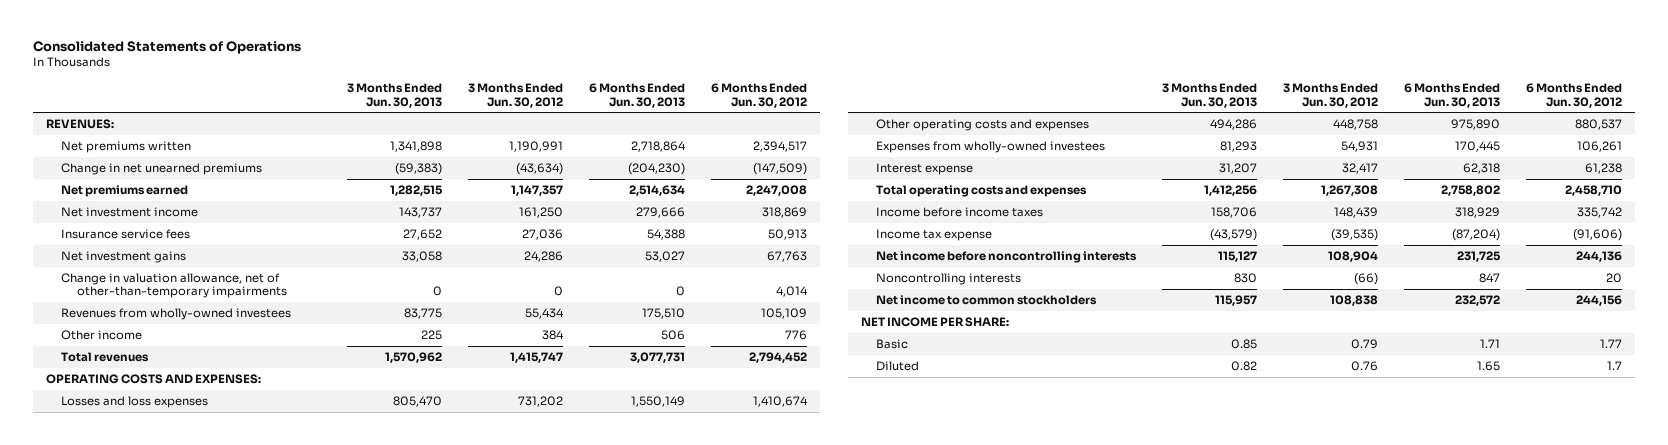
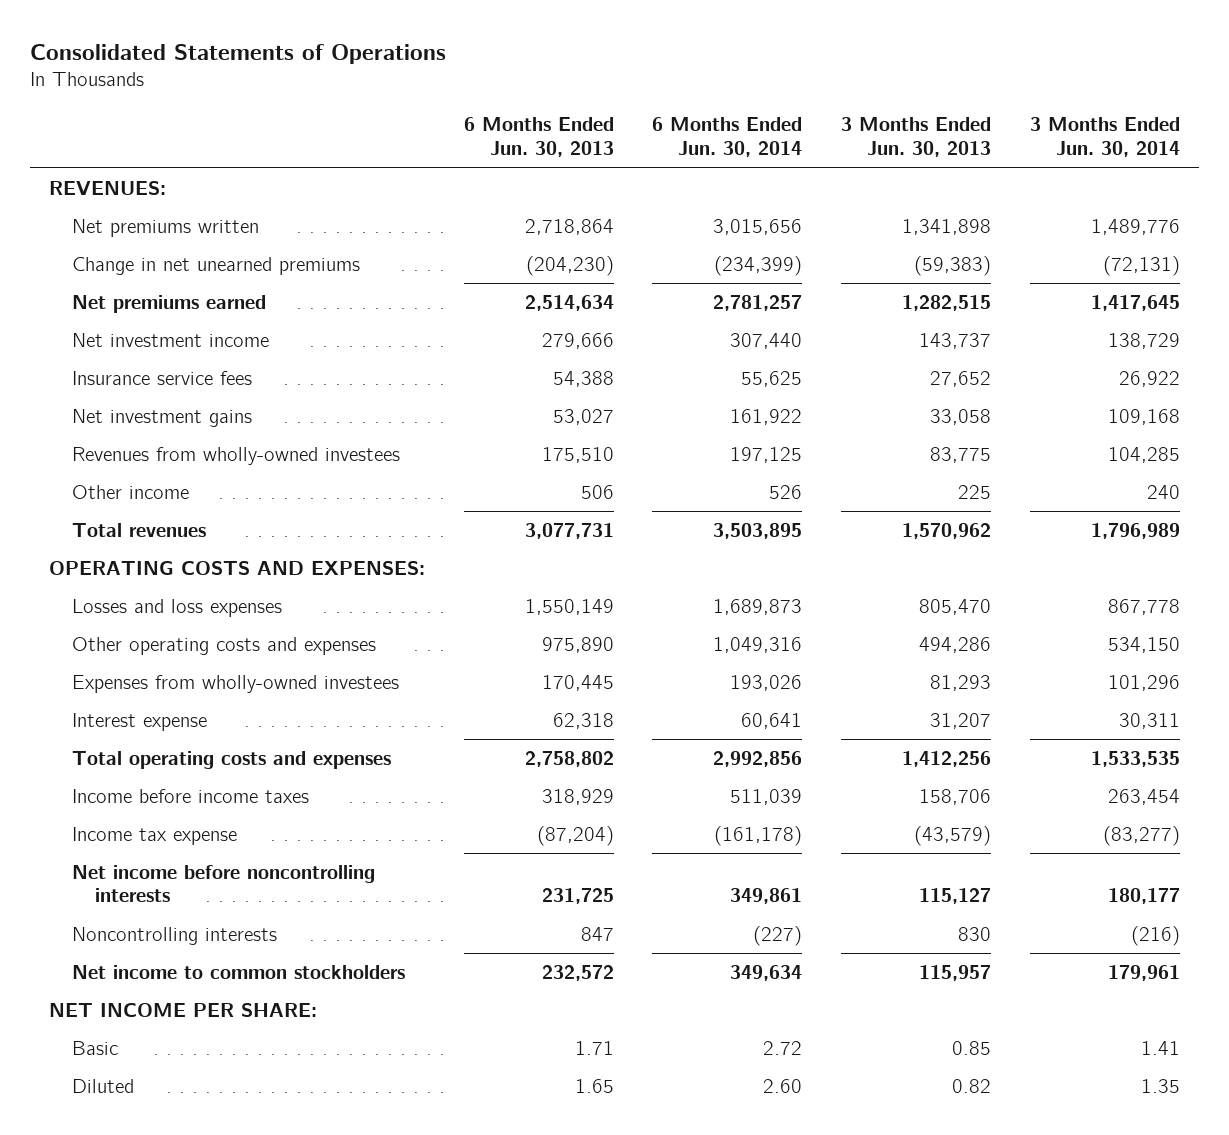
- | 3 Months Ended Jun. 30, 2013 | 3 Months Ended Jun. 30, 2012 | 6 Months Ended Jun. 30, 2013 | 6 Months Ended Jun. 30, 2012
+ | 6 Months Ended Jun. 30, 2013 | 6 Months Ended Jun. 30, 2014 | 3 Months Ended Jun. 30, 2013 | 3 Months Ended Jun. 30, 2014
- Change in valuation allowance, net of other-than-temporary impairments | 0 | 0 | 0 | 4,014

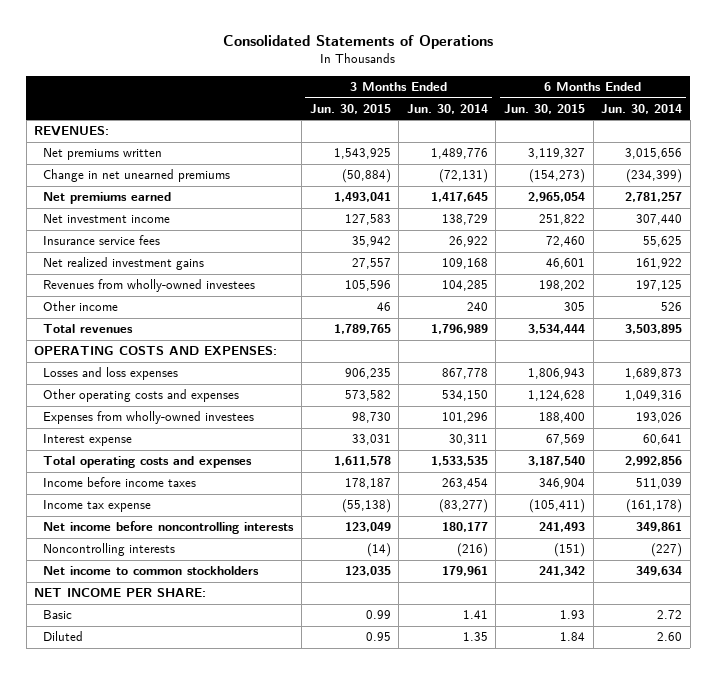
- | 6 Months Ended Jun. 30, 2013 | 6 Months Ended Jun. 30, 2014 | 3 Months Ended Jun. 30, 2013 | 3 Months Ended Jun. 30, 2014
+ | 3 Months Ended Jun. 30, 2015 | 3 Months Ended Jun. 30, 2014 | 6 Months Ended Jun. 30, 2015 | 6 Months Ended Jun. 30, 2014
- Net investment gains | 53,027 | 161,922 | 33,058 | 109,168
+ Net realized investment gains | 27,557 | 109,168 | 46,601 | 161,922

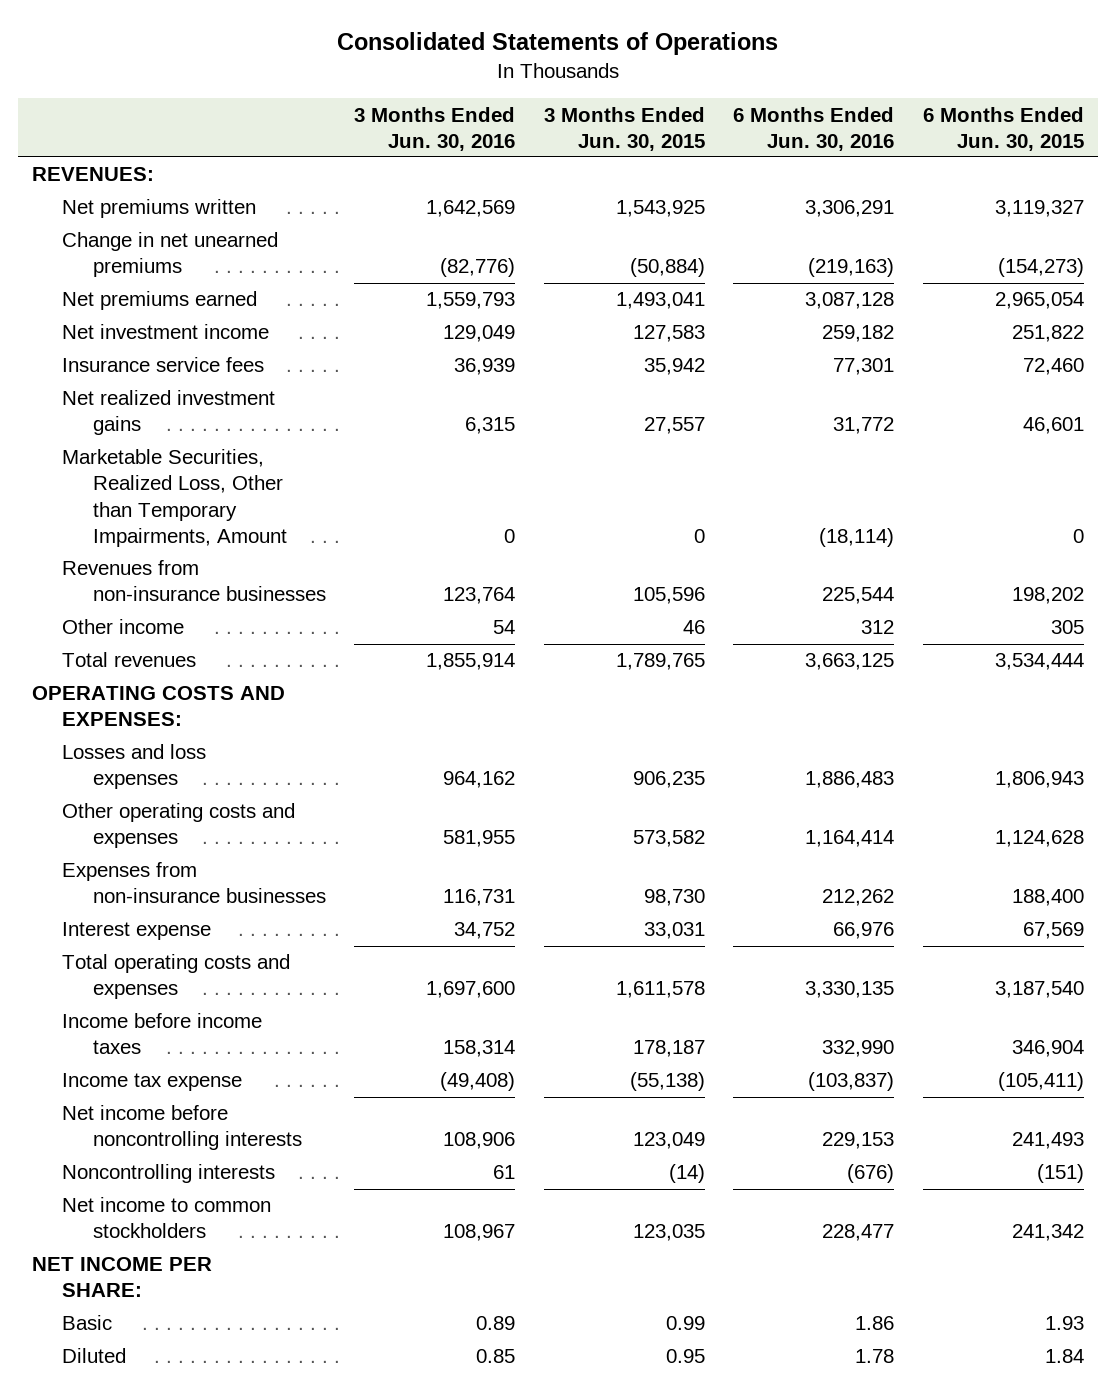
- | 3 Months Ended Jun. 30, 2015 | 3 Months Ended Jun. 30, 2014 | 6 Months Ended Jun. 30, 2015 | 6 Months Ended Jun. 30, 2014
+ | 3 Months Ended Jun. 30, 2016 | 3 Months Ended Jun. 30, 2015 | 6 Months Ended Jun. 30, 2016 | 6 Months Ended Jun. 30, 2015
- Revenues from wholly-owned investees | 105,596 | 104,285 | 198,202 | 197,125
+ Marketable Securities, Realized Loss, Other than Temporary Impairments, Amount | 0 | 0 | (18,114) | 0
+ Revenues from non-insurance businesses | 123,764 | 105,596 | 225,544 | 198,202
- Expenses from wholly-owned investees | 98,730 | 101,296 | 188,400 | 193,026
+ Expenses from non-insurance businesses | 116,731 | 98,730 | 212,262 | 188,400

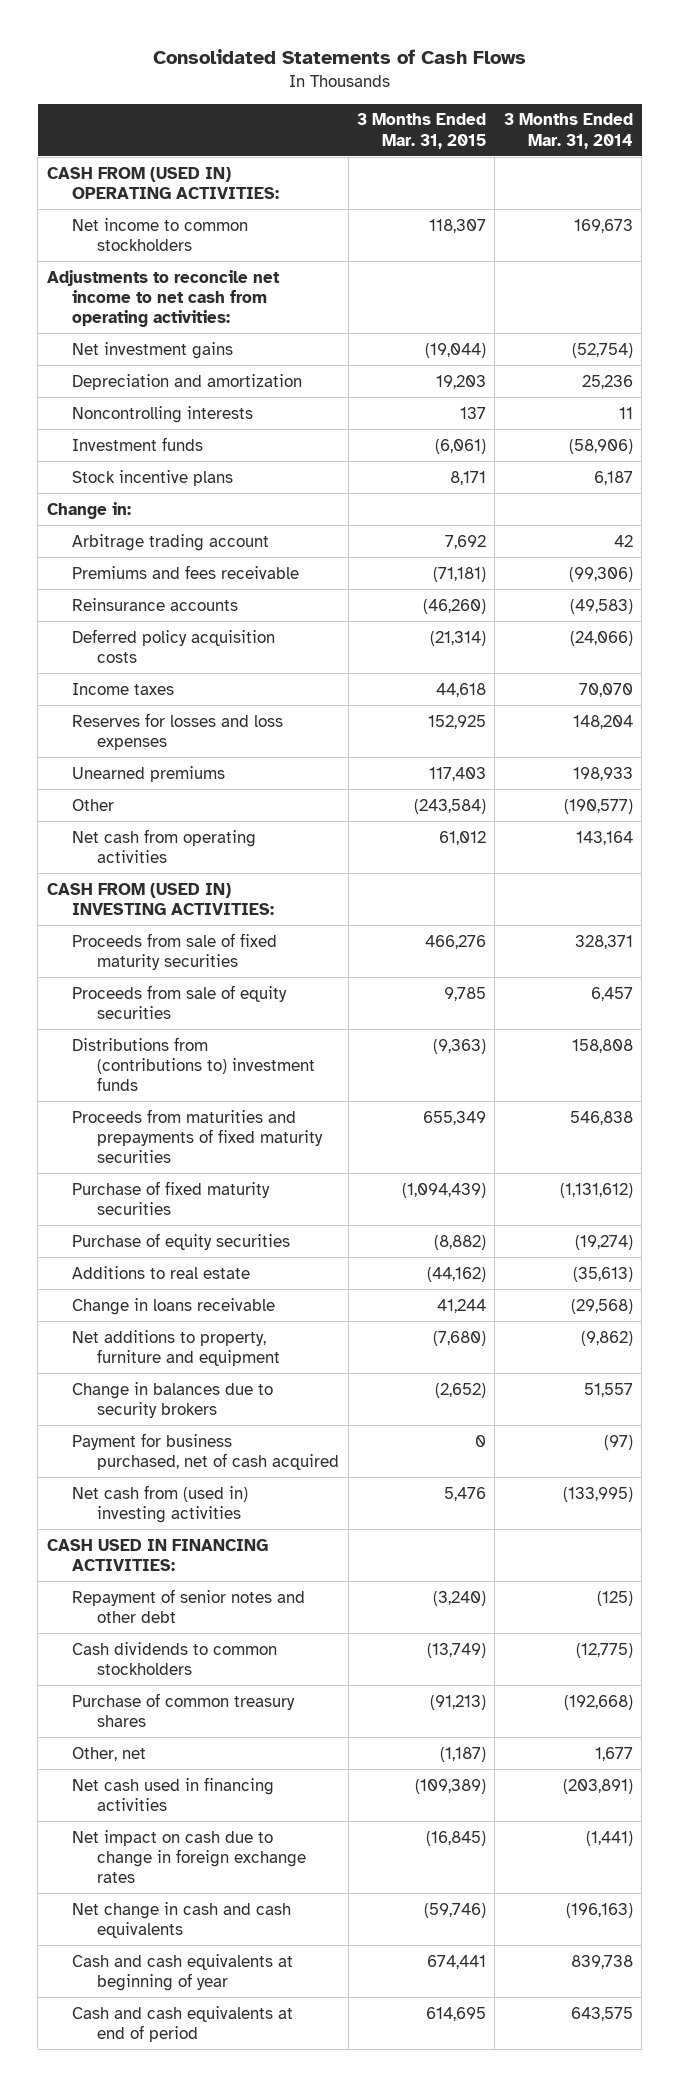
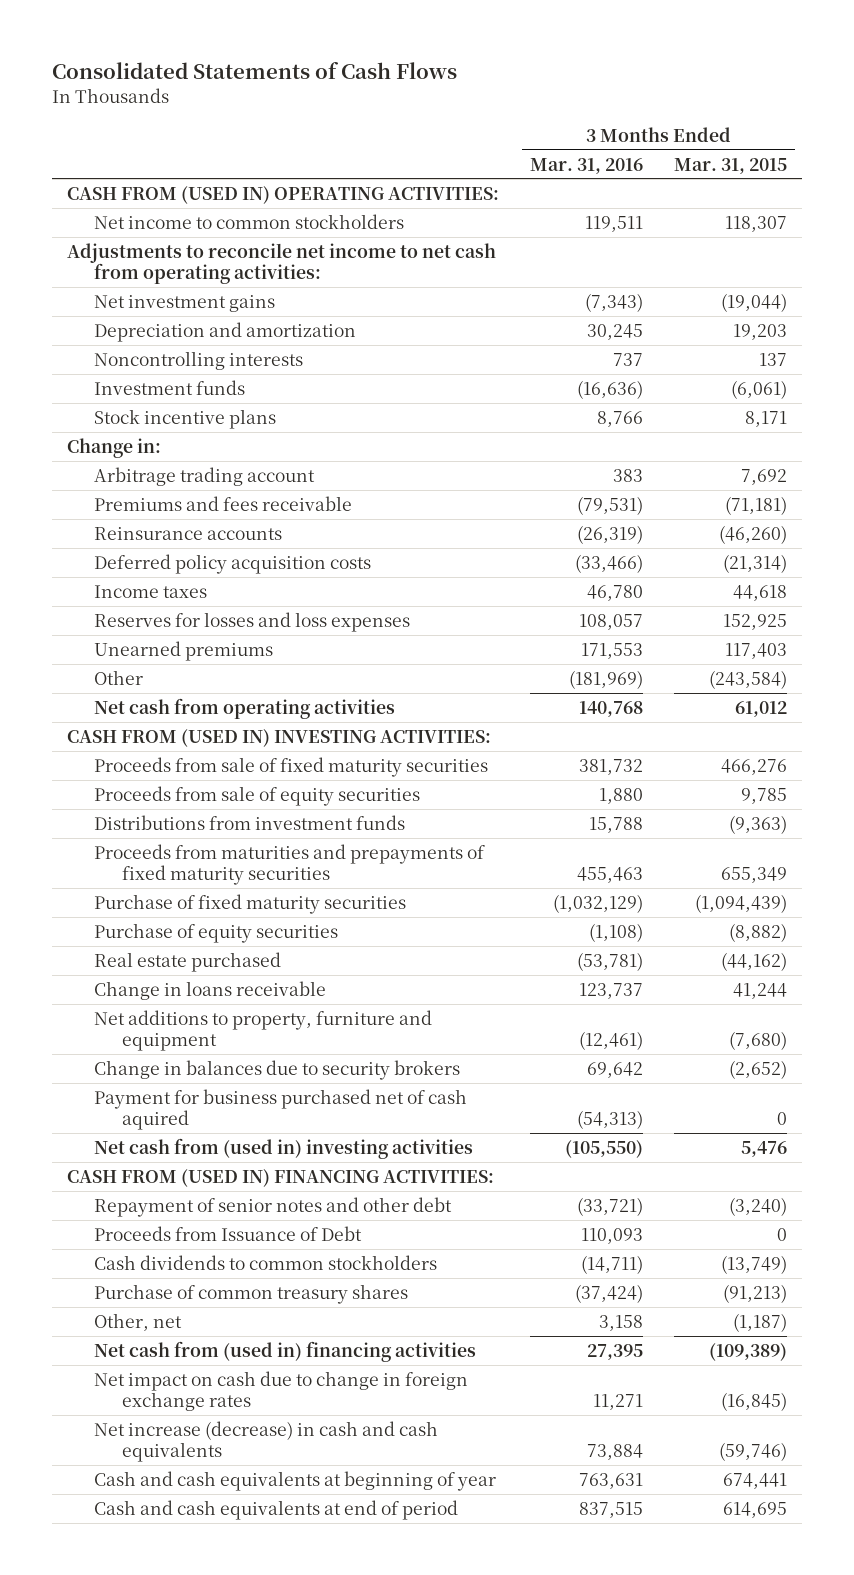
- | 3 Months Ended Mar. 31, 2015 | 3 Months Ended Mar. 31, 2014
+ | 3 Months Ended Mar. 31, 2016 | 3 Months Ended Mar. 31, 2015
- Distributions from (contributions to) investment funds | (9,363) | 158,808
+ Distributions from investment funds | 15,788 | (9,363)
- Additions to real estate | (44,162) | (35,613)
+ Real estate purchased | (53,781) | (44,162)
- Payment for business purchased, net of cash acquired | 0 | (97)
+ Payment for business purchased net of cash aquired | (54,313) | 0
- CASH USED IN FINANCING ACTIVITIES:
+ CASH FROM (USED IN) FINANCING ACTIVITIES:
+ Proceeds from Issuance of Debt | 110,093 | 0
- Net cash used in financing activities | (109,389) | (203,891)
+ Net cash from (used in) financing activities | 27,395 | (109,389)
- Net change in cash and cash equivalents | (59,746) | (196,163)
+ Net increase (decrease) in cash and cash equivalents | 73,884 | (59,746)

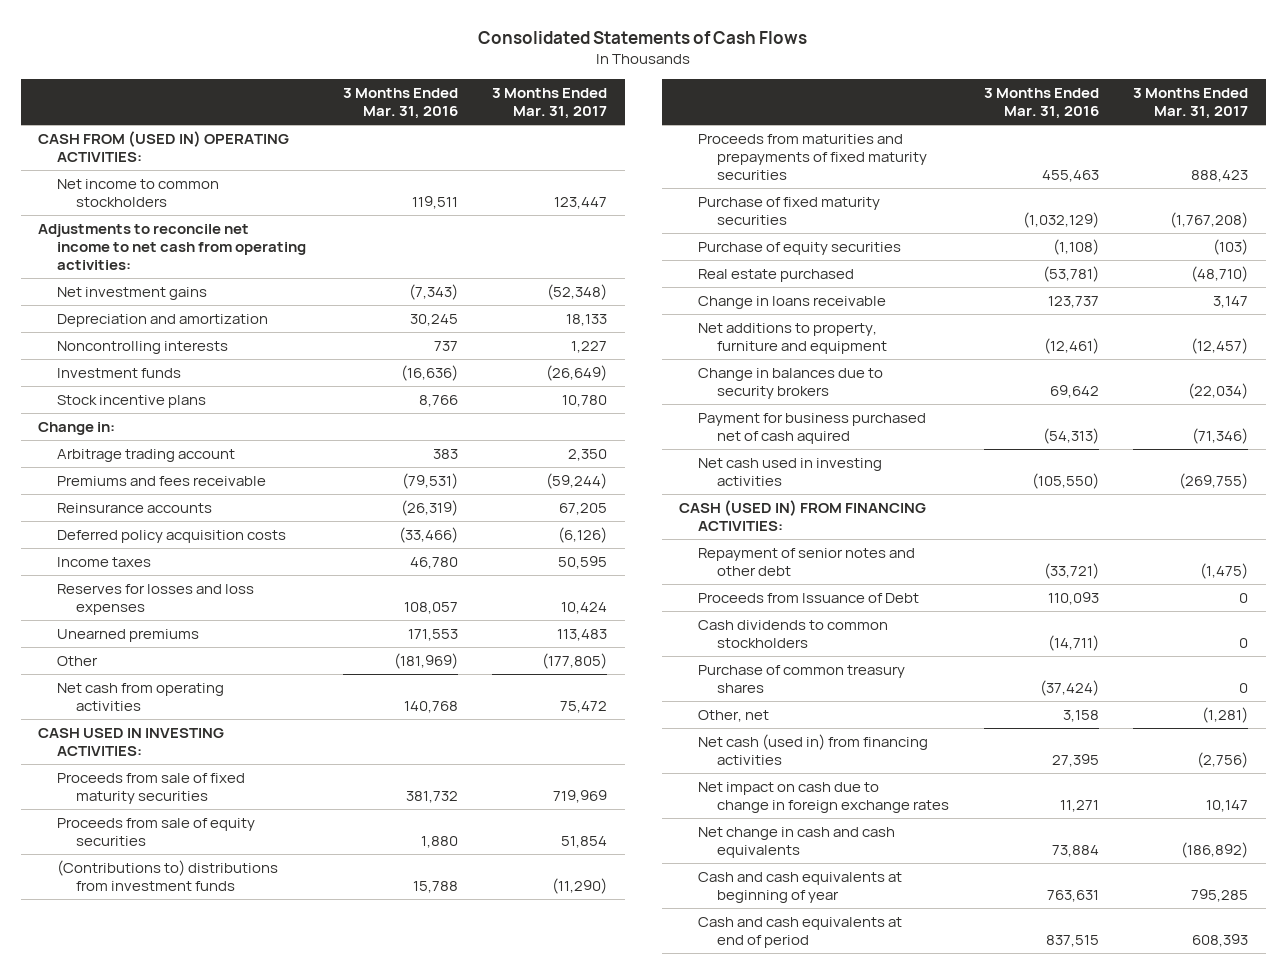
- | 3 Months Ended Mar. 31, 2016 | 3 Months Ended Mar. 31, 2015
+ | 3 Months Ended Mar. 31, 2016 | 3 Months Ended Mar. 31, 2017
- CASH FROM (USED IN) INVESTING ACTIVITIES:
+ CASH USED IN INVESTING ACTIVITIES:
- Distributions from investment funds | 15,788 | (9,363)
+ (Contributions to) distributions from investment funds | 15,788 | (11,290)
- Net cash from (used in) investing activities | (105,550) | 5,476
- CASH FROM (USED IN) FINANCING ACTIVITIES:
+ Net cash used in investing activities | (105,550) | (269,755)
+ CASH (USED IN) FROM FINANCING ACTIVITIES:
- Net cash from (used in) financing activities | 27,395 | (109,389)
+ Net cash (used in) from financing activities | 27,395 | (2,756)
- Net increase (decrease) in cash and cash equivalents | 73,884 | (59,746)
+ Net change in cash and cash equivalents | 73,884 | (186,892)

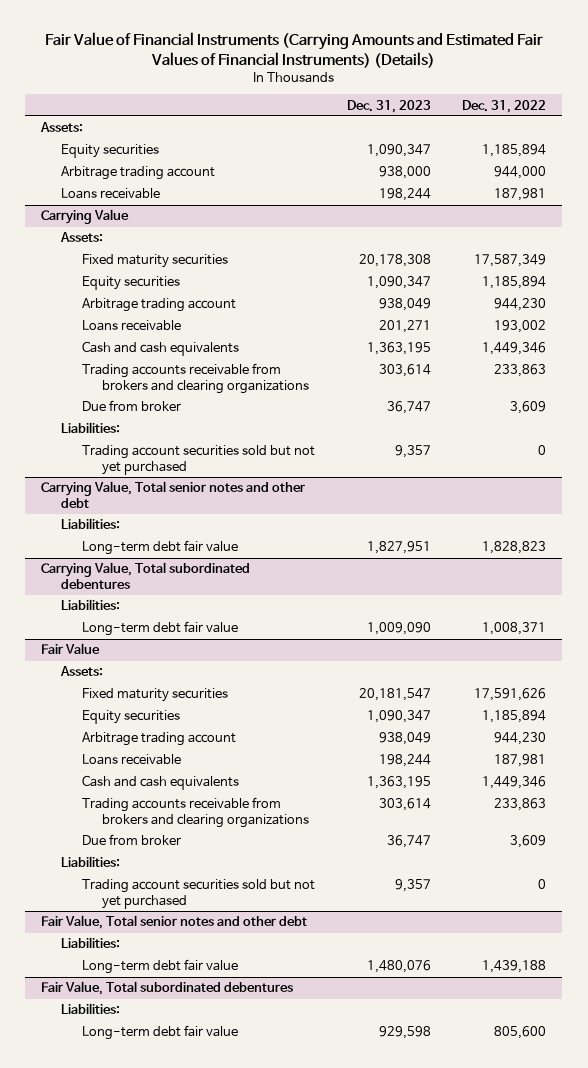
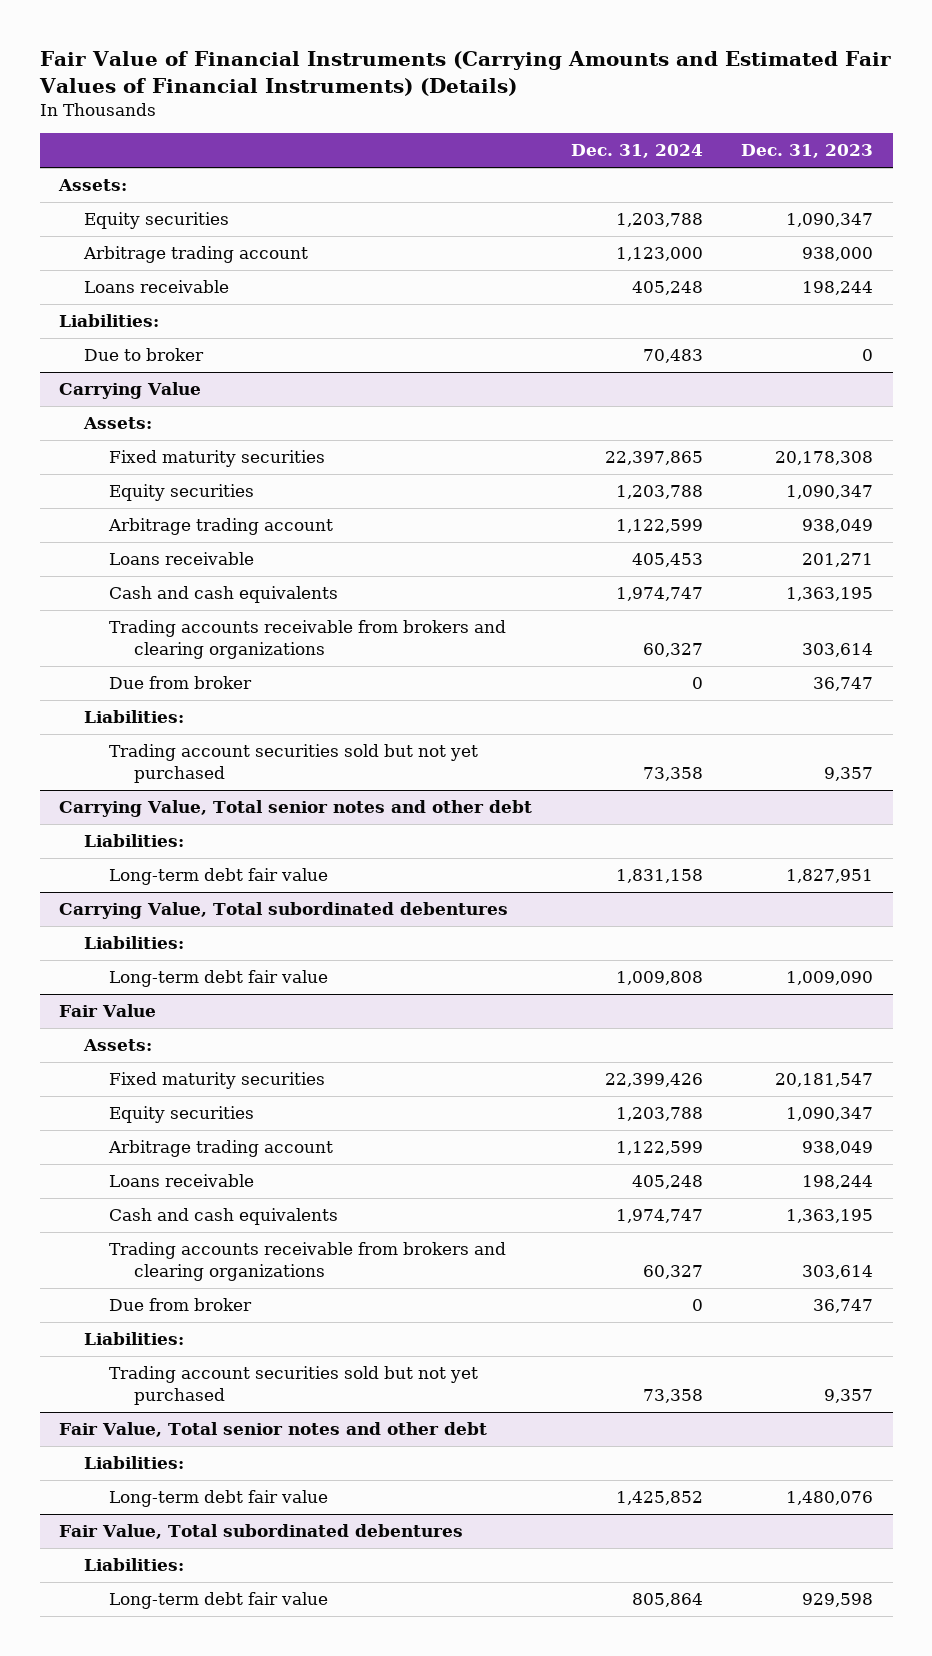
- | Dec. 31, 2023 | Dec. 31, 2022
+ | Dec. 31, 2024 | Dec. 31, 2023
+ Liabilities:
+ Due to broker | 70,483 | 0

